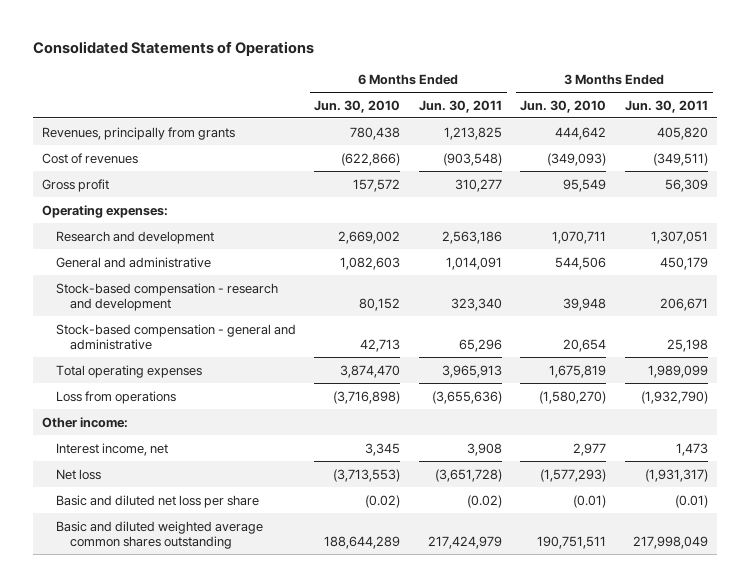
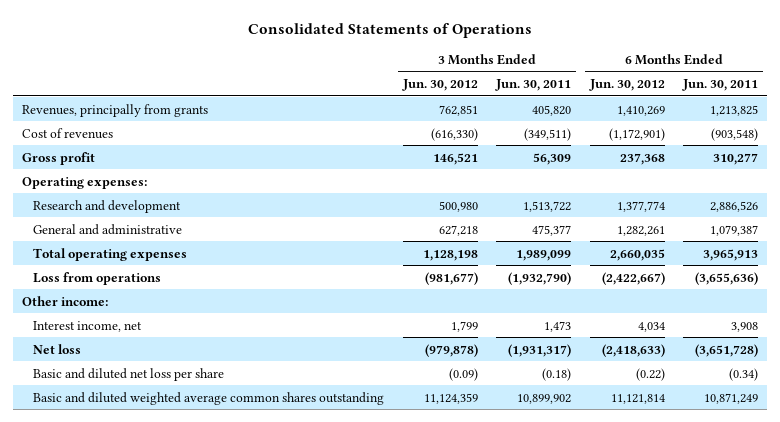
- | 6 Months Ended Jun. 30, 2010 | 6 Months Ended Jun. 30, 2011 | 3 Months Ended Jun. 30, 2010 | 3 Months Ended Jun. 30, 2011
+ | 3 Months Ended Jun. 30, 2012 | 3 Months Ended Jun. 30, 2011 | 6 Months Ended Jun. 30, 2012 | 6 Months Ended Jun. 30, 2011
- Research and development | 2,669,002 | 2,563,186 | 1,070,711 | 1,307,051
- General and administrative | 1,082,603 | 1,014,091 | 544,506 | 450,179
- Stock-based compensation - research and development | 80,152 | 323,340 | 39,948 | 206,671
- Stock-based compensation - general and administrative | 42,713 | 65,296 | 20,654 | 25,198
+ Research and development | 500,980 | 1,513,722 | 1,377,774 | 2,886,526
+ General and administrative | 627,218 | 475,377 | 1,282,261 | 1,079,387
- Basic and diluted net loss per share | (0.02) | (0.02) | (0.01) | (0.01)
- Basic and diluted weighted average common shares outstanding | 188,644,289 | 217,424,979 | 190,751,511 | 217,998,049
+ Basic and diluted net loss per share | (0.09) | (0.18) | (0.22) | (0.34)
+ Basic and diluted weighted average common shares outstanding | 11,124,359 | 10,899,902 | 11,121,814 | 10,871,249

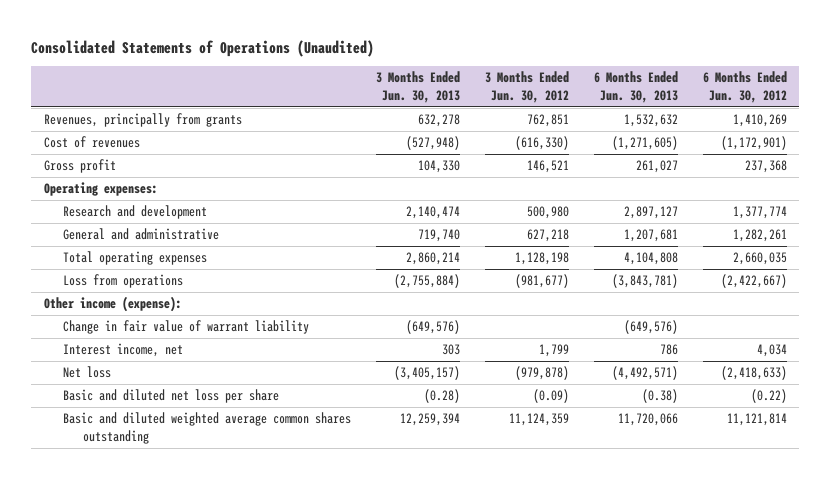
- Consolidated Statements of Operations
+ Consolidated Statements of Operations (Unaudited)
- | 3 Months Ended Jun. 30, 2012 | 3 Months Ended Jun. 30, 2011 | 6 Months Ended Jun. 30, 2012 | 6 Months Ended Jun. 30, 2011
+ | 3 Months Ended Jun. 30, 2013 | 3 Months Ended Jun. 30, 2012 | 6 Months Ended Jun. 30, 2013 | 6 Months Ended Jun. 30, 2012
- Other income:
+ Other income (expense):
+ Change in fair value of warrant liability | (649,576) | | (649,576) |

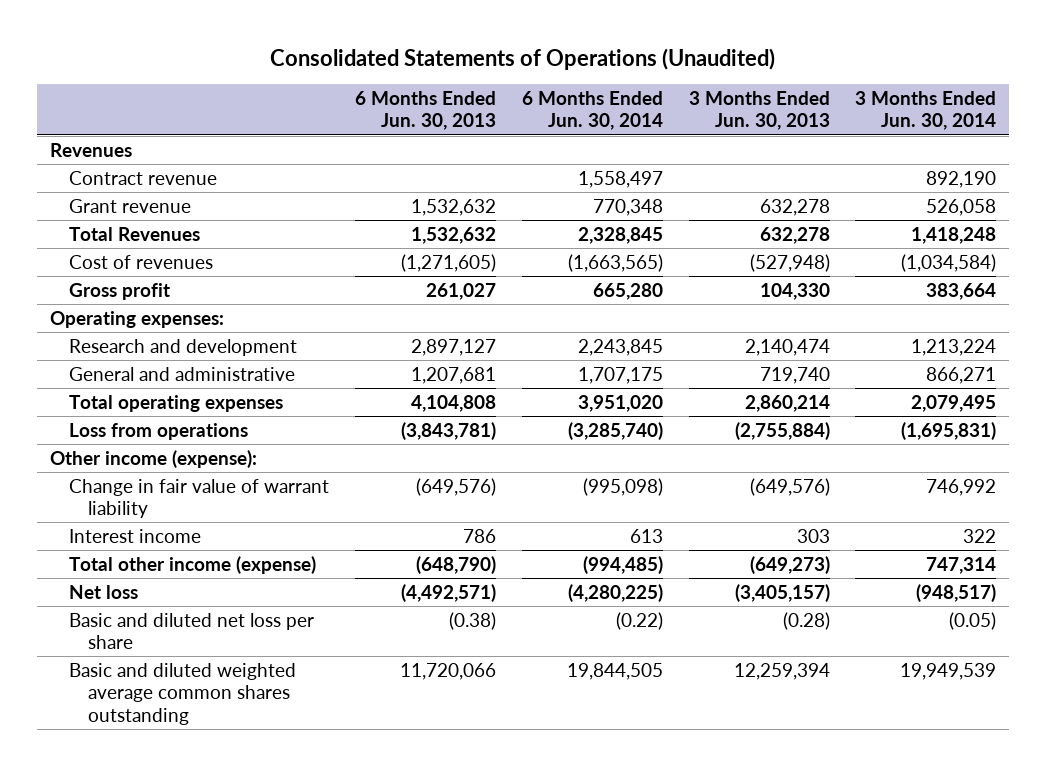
- | 3 Months Ended Jun. 30, 2013 | 3 Months Ended Jun. 30, 2012 | 6 Months Ended Jun. 30, 2013 | 6 Months Ended Jun. 30, 2012
+ | 6 Months Ended Jun. 30, 2013 | 6 Months Ended Jun. 30, 2014 | 3 Months Ended Jun. 30, 2013 | 3 Months Ended Jun. 30, 2014
- Revenues, principally from grants | 632,278 | 762,851 | 1,532,632 | 1,410,269
+ Revenues
+ Contract revenue | | 1,558,497 | | 892,190
+ Grant revenue | 1,532,632 | 770,348 | 632,278 | 526,058
+ Total Revenues | 1,532,632 | 2,328,845 | 632,278 | 1,418,248
- Interest income, net | 303 | 1,799 | 786 | 4,034
+ Interest income | 786 | 613 | 303 | 322
+ Total other income (expense) | (648,790) | (994,485) | (649,273) | 747,314

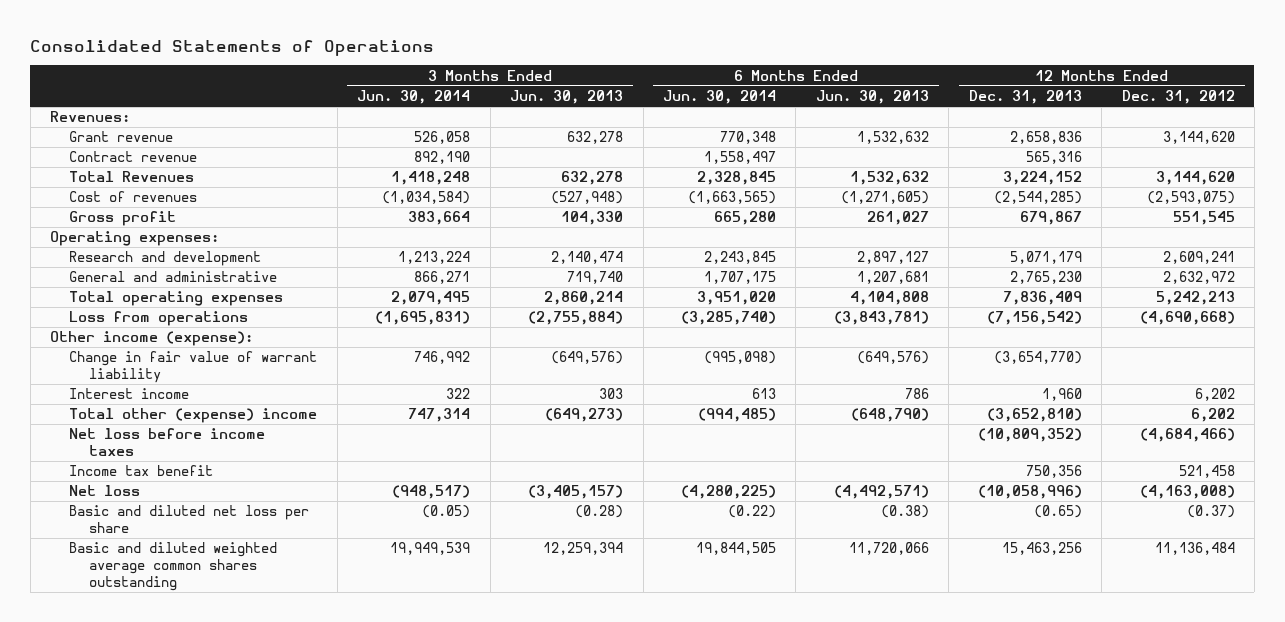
- Consolidated Statements of Operations (Unaudited)
+ Consolidated Statements of Operations
- | 6 Months Ended Jun. 30, 2013 | 6 Months Ended Jun. 30, 2014 | 3 Months Ended Jun. 30, 2013 | 3 Months Ended Jun. 30, 2014
+ | 3 Months Ended Jun. 30, 2014 | 3 Months Ended Jun. 30, 2013 | 6 Months Ended Jun. 30, 2014 | 6 Months Ended Jun. 30, 2013 | 12 Months Ended Dec. 31, 2013 | 12 Months Ended Dec. 31, 2012
- Revenues
+ Revenues:
moved down: Contract revenue | 892,190 | | 1,558,497 | | 565,316 |
- Total other income (expense) | (648,790) | (994,485) | (649,273) | 747,314
+ Total other (expense) income | 747,314 | (649,273) | (994,485) | (648,790) | (3,652,810) | 6,202
+ Net loss before income taxes | | | | | (10,809,352) | (4,684,466)
+ Income tax benefit | | | | | 750,356 | 521,458

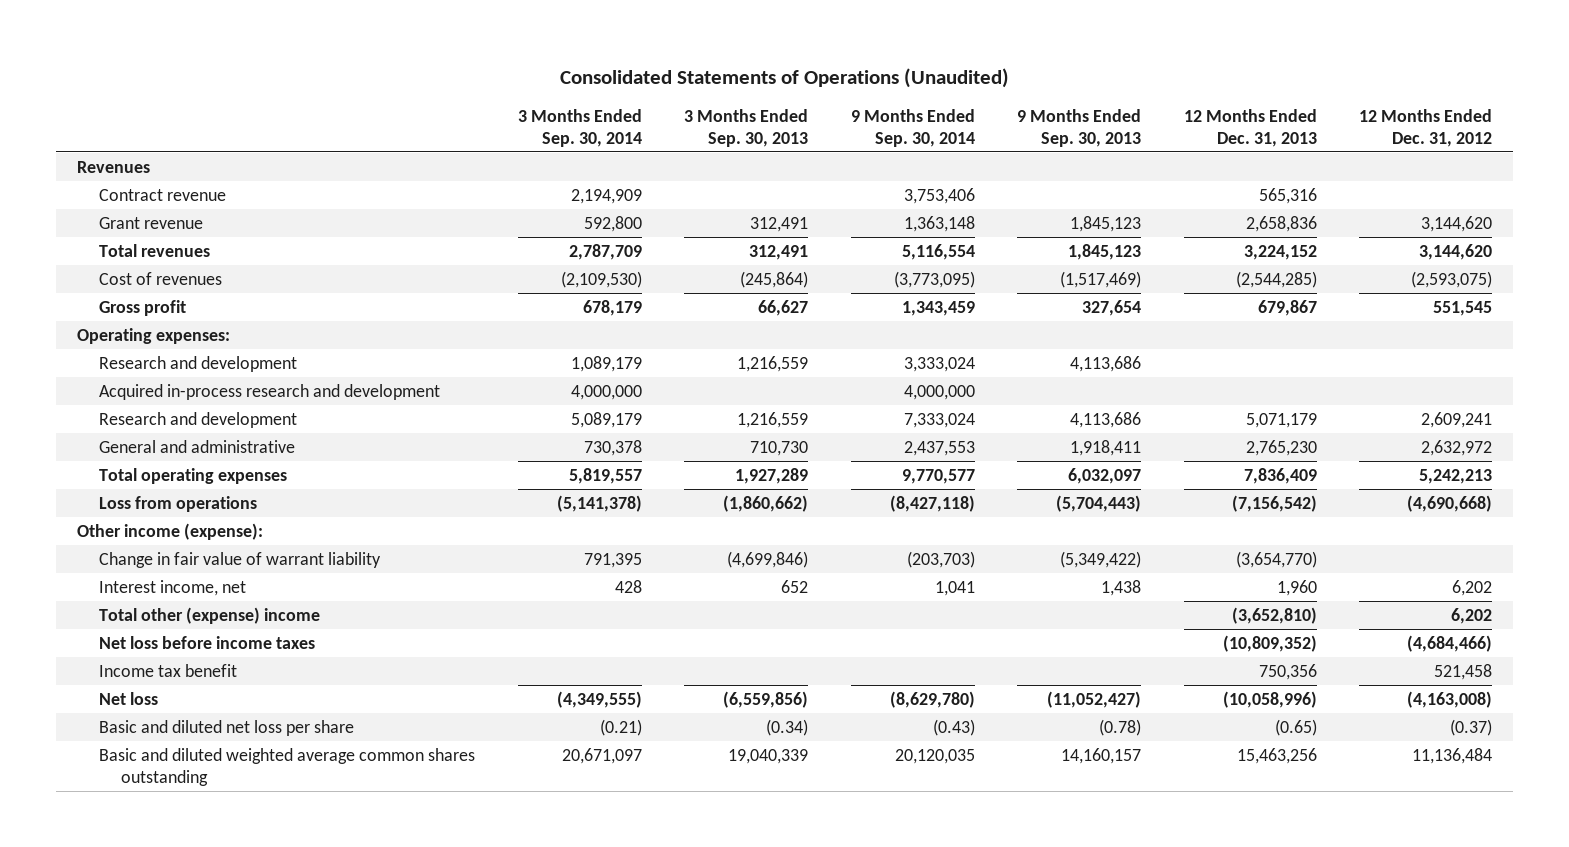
- Consolidated Statements of Operations
+ Consolidated Statements of Operations (Unaudited)
- | 3 Months Ended Jun. 30, 2014 | 3 Months Ended Jun. 30, 2013 | 6 Months Ended Jun. 30, 2014 | 6 Months Ended Jun. 30, 2013 | 12 Months Ended Dec. 31, 2013 | 12 Months Ended Dec. 31, 2012
+ | 3 Months Ended Sep. 30, 2014 | 3 Months Ended Sep. 30, 2013 | 9 Months Ended Sep. 30, 2014 | 9 Months Ended Sep. 30, 2013 | 12 Months Ended Dec. 31, 2013 | 12 Months Ended Dec. 31, 2012
- Revenues:
+ Revenues
- Total Revenues | 1,418,248 | 632,278 | 2,328,845 | 1,532,632 | 3,224,152 | 3,144,620
moved down: Grant revenue | 592,800 | 312,491 | 1,363,148 | 1,845,123 | 2,658,836 | 3,144,620
+ Total revenues | 2,787,709 | 312,491 | 5,116,554 | 1,845,123 | 3,224,152 | 3,144,620
+ Research and development | 1,089,179 | 1,216,559 | 3,333,024 | 4,113,686 | |
+ Acquired in-process research and development | 4,000,000 | | 4,000,000 | | |
- Interest income | 322 | 303 | 613 | 786 | 1,960 | 6,202
+ Interest income, net | 428 | 652 | 1,041 | 1,438 | 1,960 | 6,202

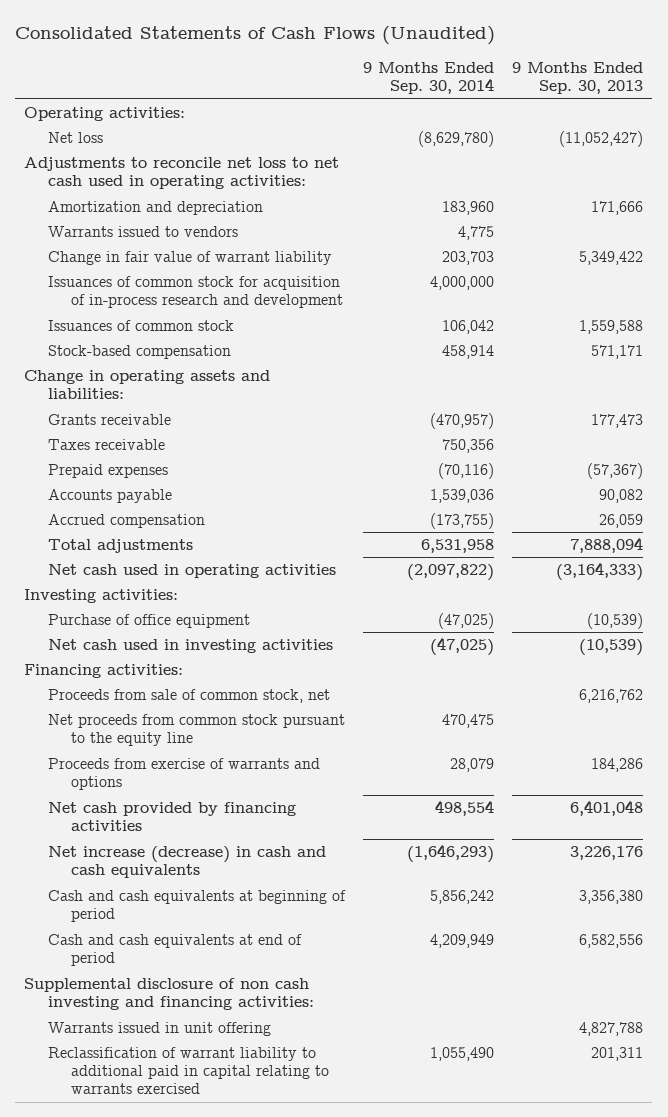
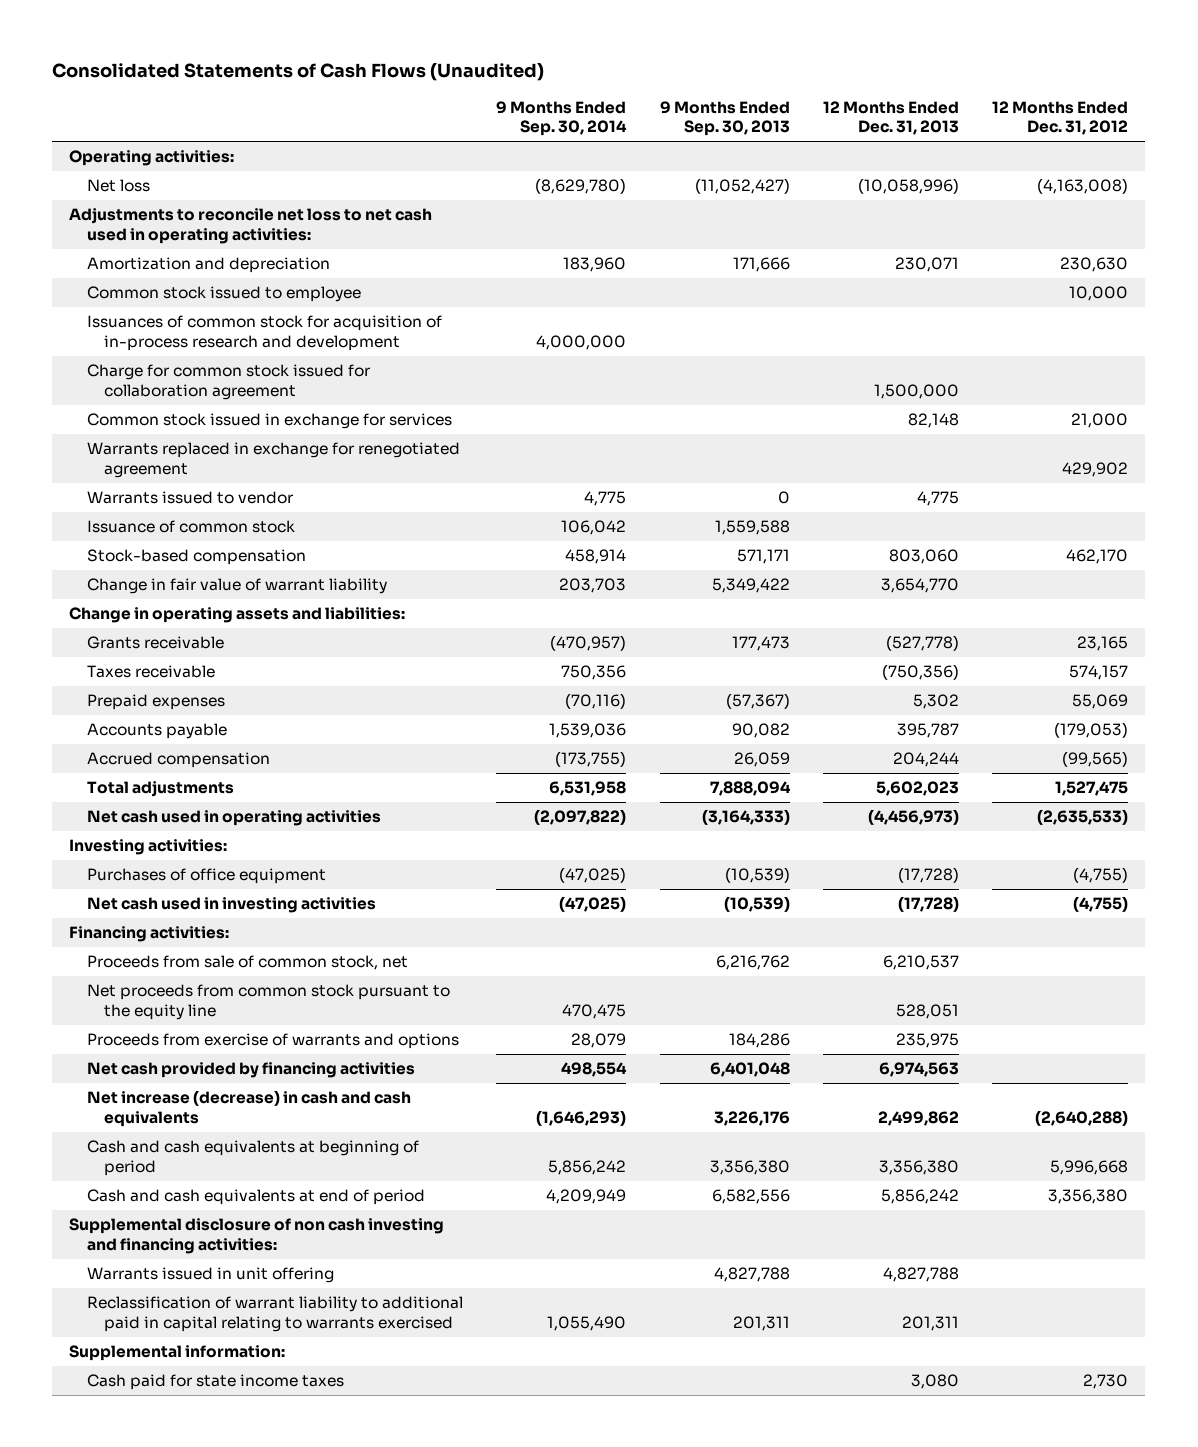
- | 9 Months Ended Sep. 30, 2014 | 9 Months Ended Sep. 30, 2013
+ | 9 Months Ended Sep. 30, 2014 | 9 Months Ended Sep. 30, 2013 | 12 Months Ended Dec. 31, 2013 | 12 Months Ended Dec. 31, 2012
- Warrants issued to vendors | 4,775 |
+ Common stock issued to employee | | | | 10,000
- Issuances of common stock | 106,042 | 1,559,588
+ Charge for common stock issued for collaboration agreement | | | 1,500,000 |
+ Common stock issued in exchange for services | | | 82,148 | 21,000
+ Warrants replaced in exchange for renegotiated agreement | | | | 429,902
+ Warrants issued to vendor | 4,775 | 0 | 4,775 |
+ Issuance of common stock | 106,042 | 1,559,588 | |
moved down: Change in fair value of warrant liability | 203,703 | 5,349,422 | 3,654,770 |
- Purchase of office equipment | (47,025) | (10,539)
+ Purchases of office equipment | (47,025) | (10,539) | (17,728) | (4,755)
+ Supplemental information:
+ Cash paid for state income taxes | | | 3,080 | 2,730

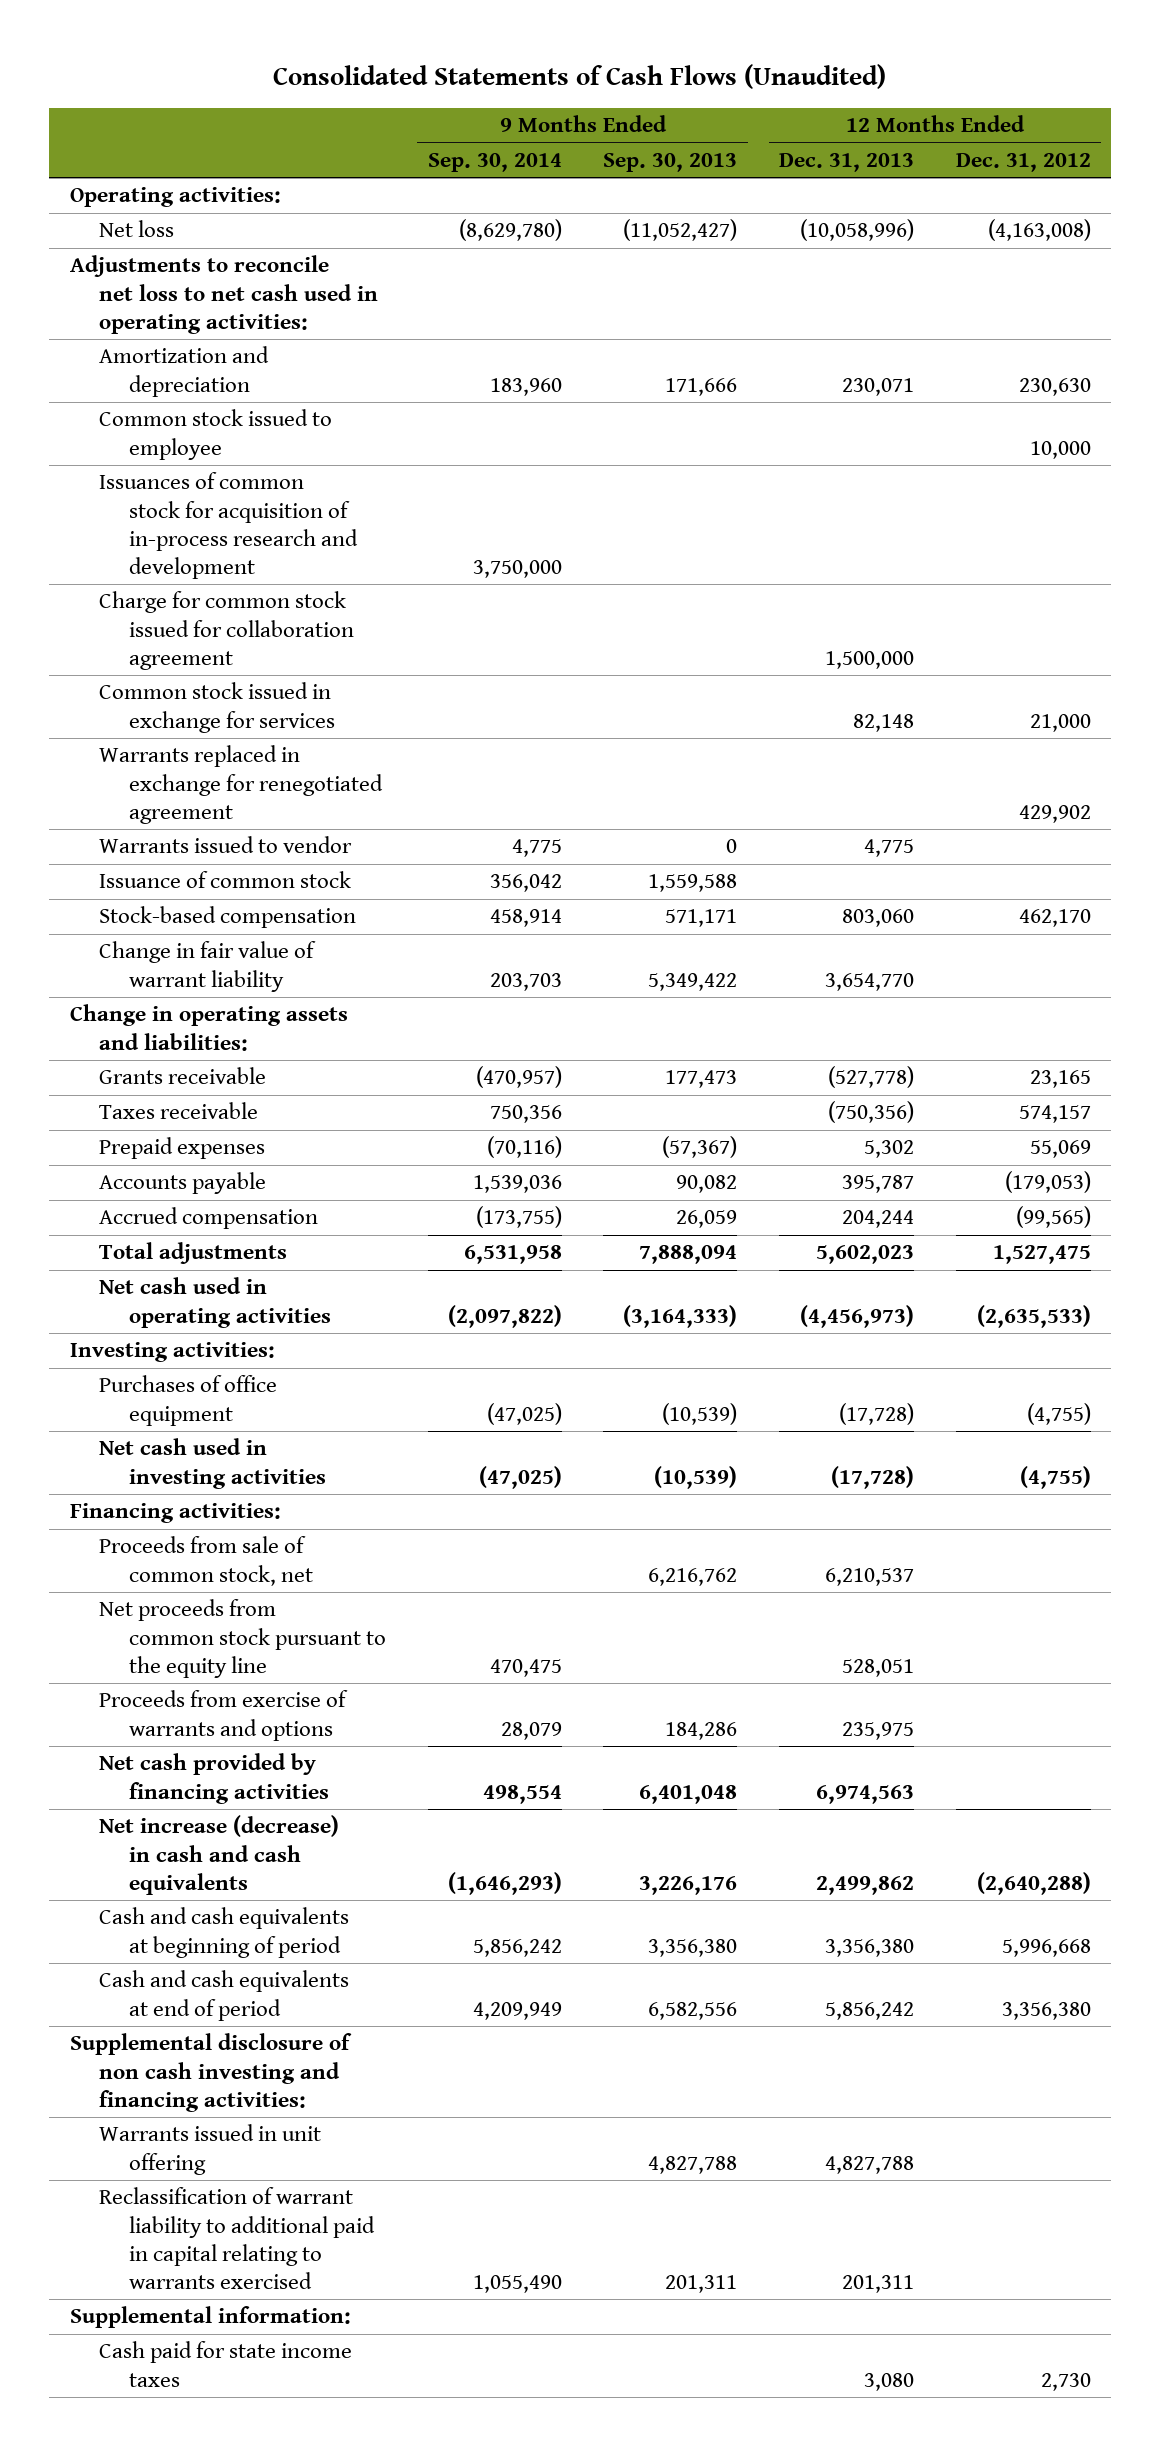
- Issuances of common stock for acquisition of in-process research and development | 4,000,000 | | |
+ Issuances of common stock for acquisition of in-process research and development | 3,750,000 | | |
- Issuance of common stock | 106,042 | 1,559,588 | |
+ Issuance of common stock | 356,042 | 1,559,588 | |

